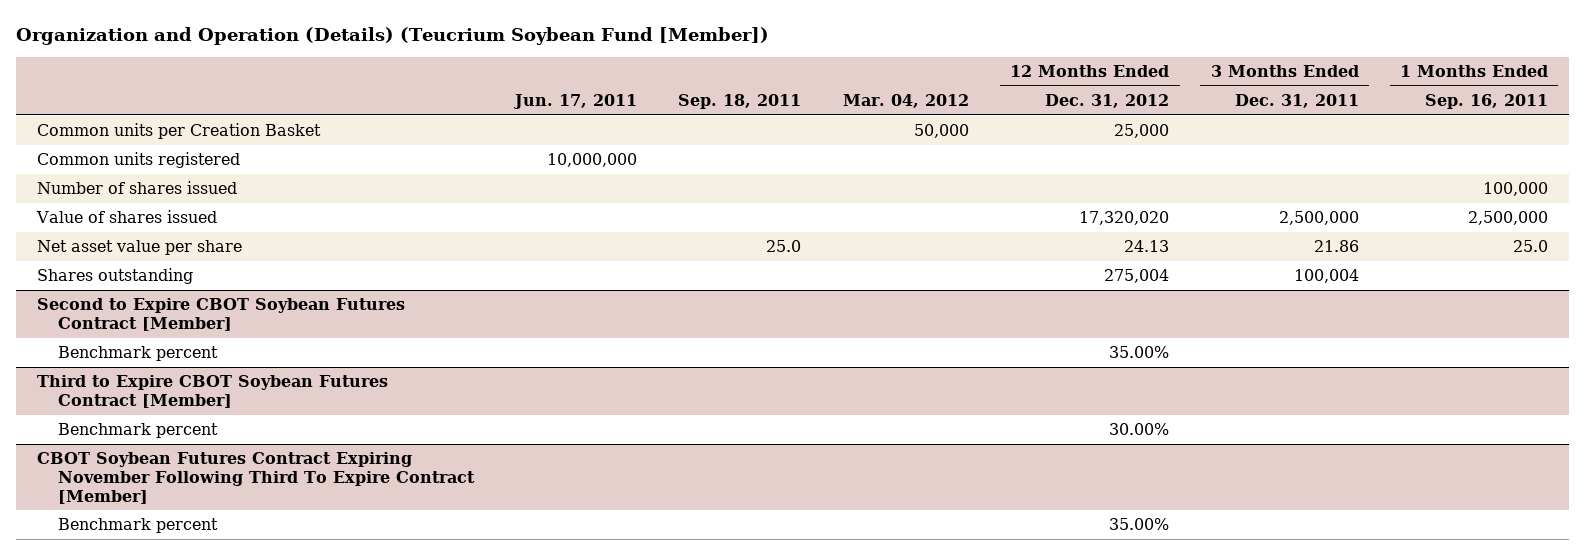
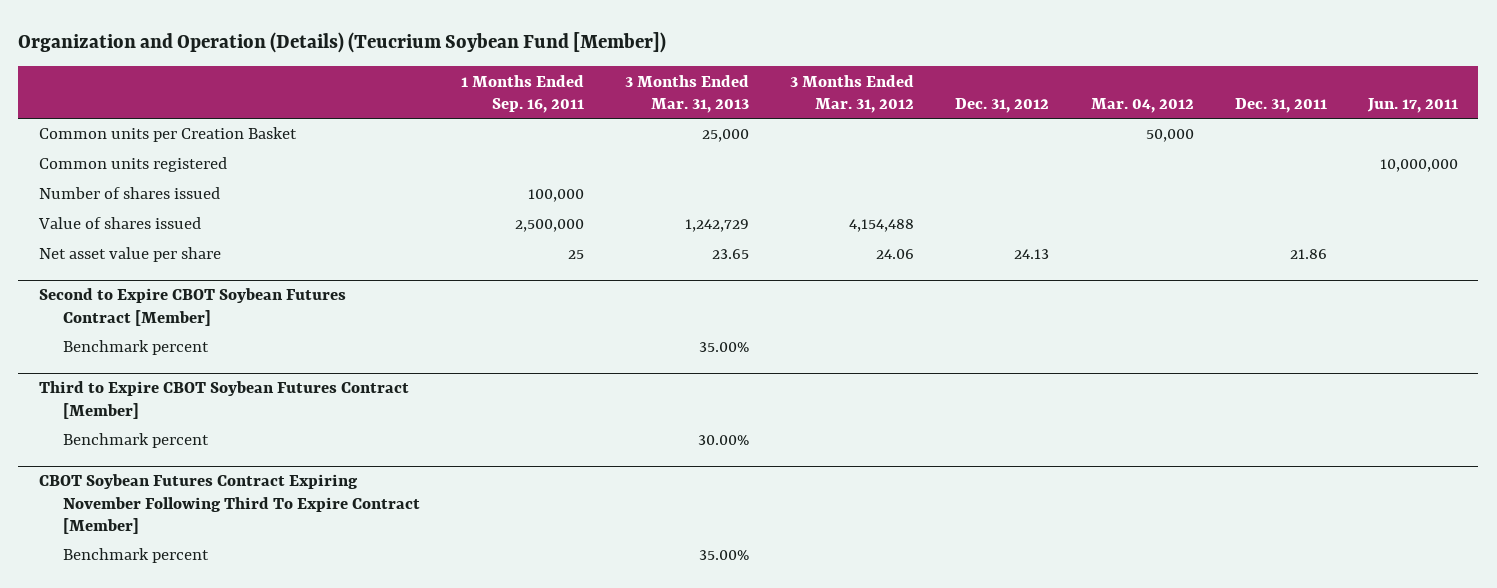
- | Jun. 17, 2011 | Sep. 18, 2011 | Mar. 04, 2012 | 12 Months Ended Dec. 31, 2012 | 3 Months Ended Dec. 31, 2011 | 1 Months Ended Sep. 16, 2011
+ | 1 Months Ended Sep. 16, 2011 | 3 Months Ended Mar. 31, 2013 | 3 Months Ended Mar. 31, 2012 | Dec. 31, 2012 | Mar. 04, 2012 | Dec. 31, 2011 | Jun. 17, 2011
- Net asset value per share | | 25.0 | | 24.13 | 21.86 | 25.0
- Shares outstanding | | | | 275,004 | 100,004 |
+ Net asset value per share | 25 | 23.65 | 24.06 | 24.13 | | 21.86 |

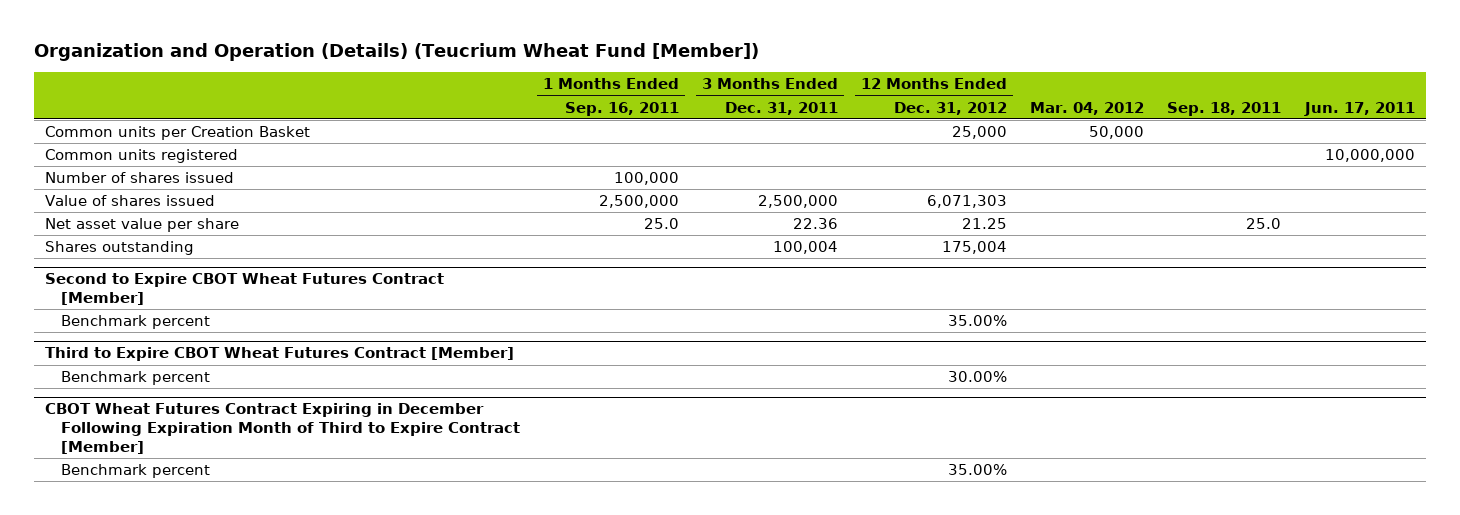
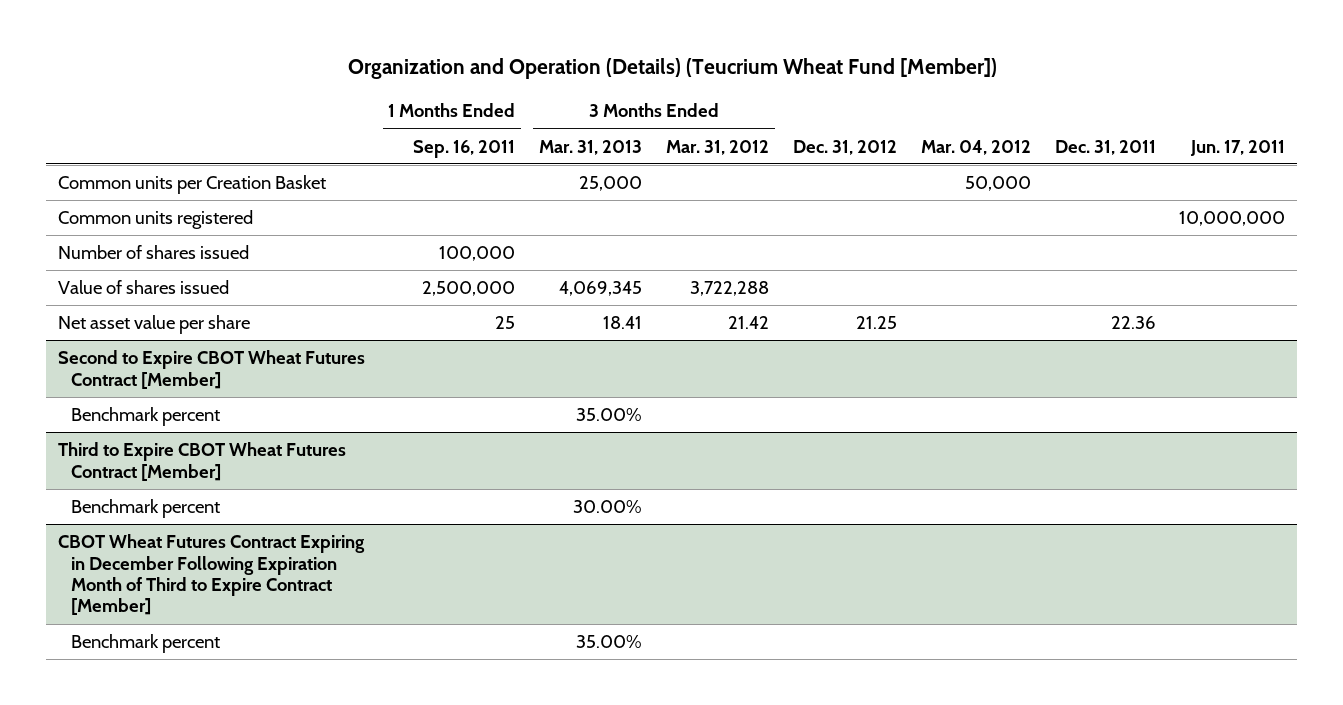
- | 1 Months Ended Sep. 16, 2011 | 3 Months Ended Dec. 31, 2011 | 12 Months Ended Dec. 31, 2012 | Mar. 04, 2012 | Sep. 18, 2011 | Jun. 17, 2011
+ | 1 Months Ended Sep. 16, 2011 | 3 Months Ended Mar. 31, 2013 | 3 Months Ended Mar. 31, 2012 | Dec. 31, 2012 | Mar. 04, 2012 | Dec. 31, 2011 | Jun. 17, 2011
- Net asset value per share | 25.0 | 22.36 | 21.25 | | 25.0 |
- Shares outstanding | | 100,004 | 175,004 | | |
+ Net asset value per share | 25 | 18.41 | 21.42 | 21.25 | | 22.36 |

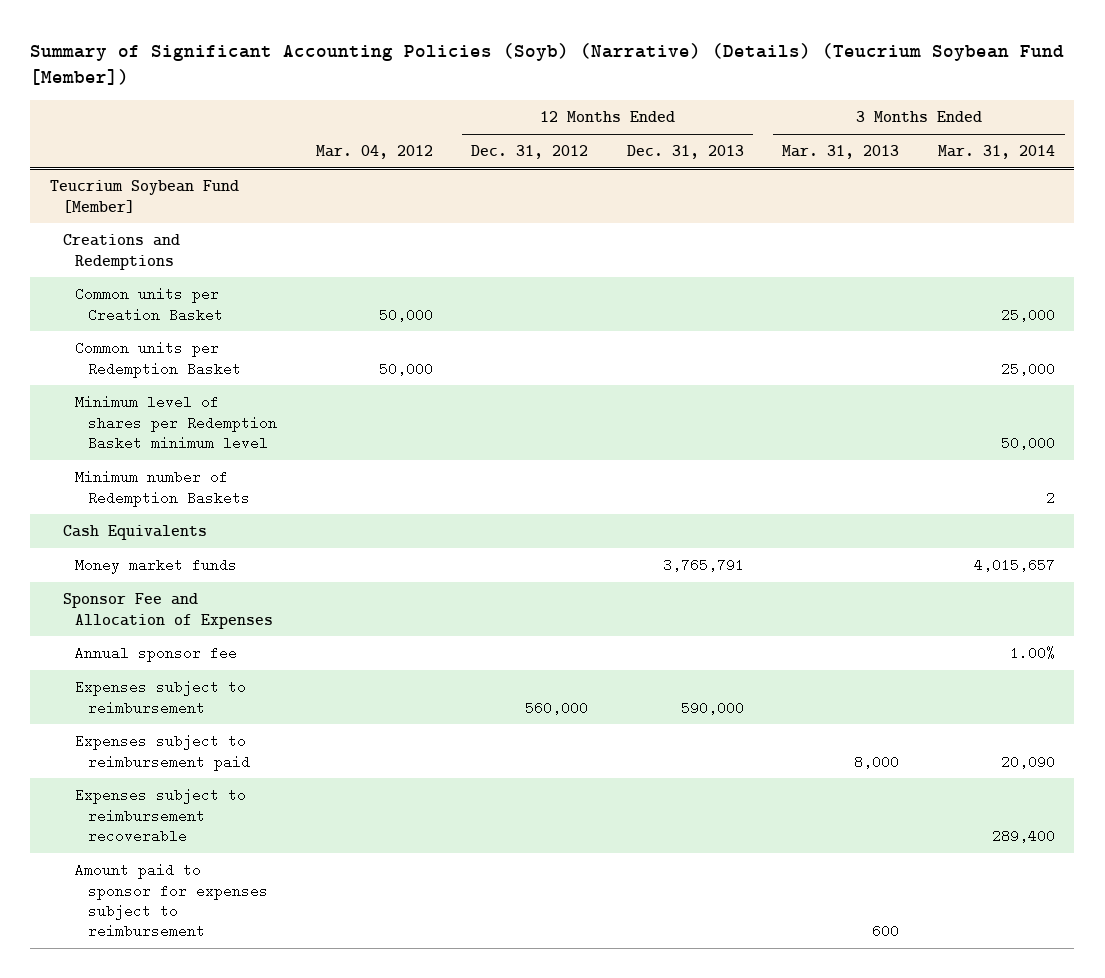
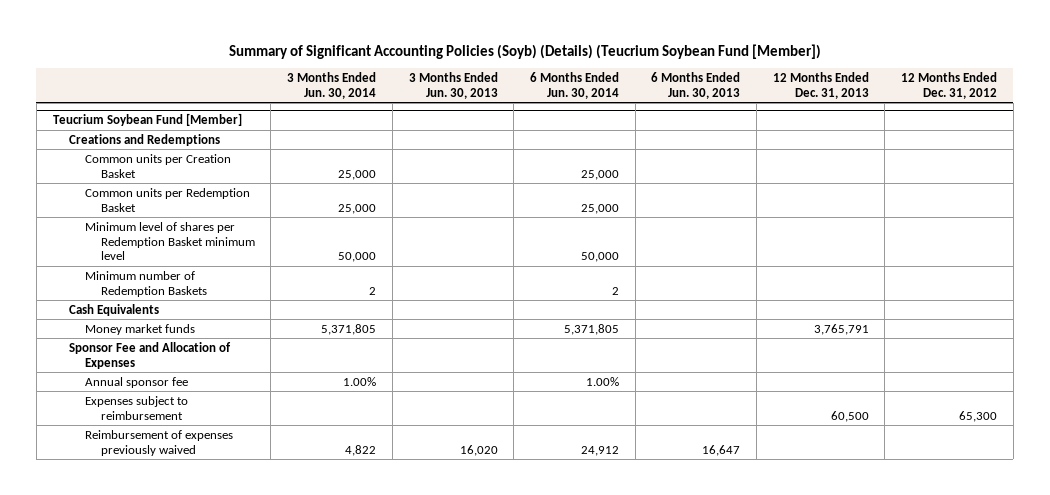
- Summary of Significant Accounting Policies (Soyb) (Narrative) (Details) (Teucrium Soybean Fund [Member])
+ Summary of Significant Accounting Policies (Soyb) (Details) (Teucrium Soybean Fund [Member])
- | Mar. 04, 2012 | 12 Months Ended Dec. 31, 2012 | 12 Months Ended Dec. 31, 2013 | 3 Months Ended Mar. 31, 2013 | 3 Months Ended Mar. 31, 2014
+ | 3 Months Ended Jun. 30, 2014 | 3 Months Ended Jun. 30, 2013 | 6 Months Ended Jun. 30, 2014 | 6 Months Ended Jun. 30, 2013 | 12 Months Ended Dec. 31, 2013 | 12 Months Ended Dec. 31, 2012
@ Teucrium Soybean Fund [Member]
- Expenses subject to reimbursement | | 560,000 | 590,000 | |
- Expenses subject to reimbursement paid | | | | 8,000 | 20,090
- Expenses subject to reimbursement recoverable | | | | | 289,400
- Amount paid to sponsor for expenses subject to reimbursement | | | | 600 |
+ Expenses subject to reimbursement | | | | | 60,500 | 65,300
+ Reimbursement of expenses previously waived | 4,822 | 16,020 | 24,912 | 16,647 | |

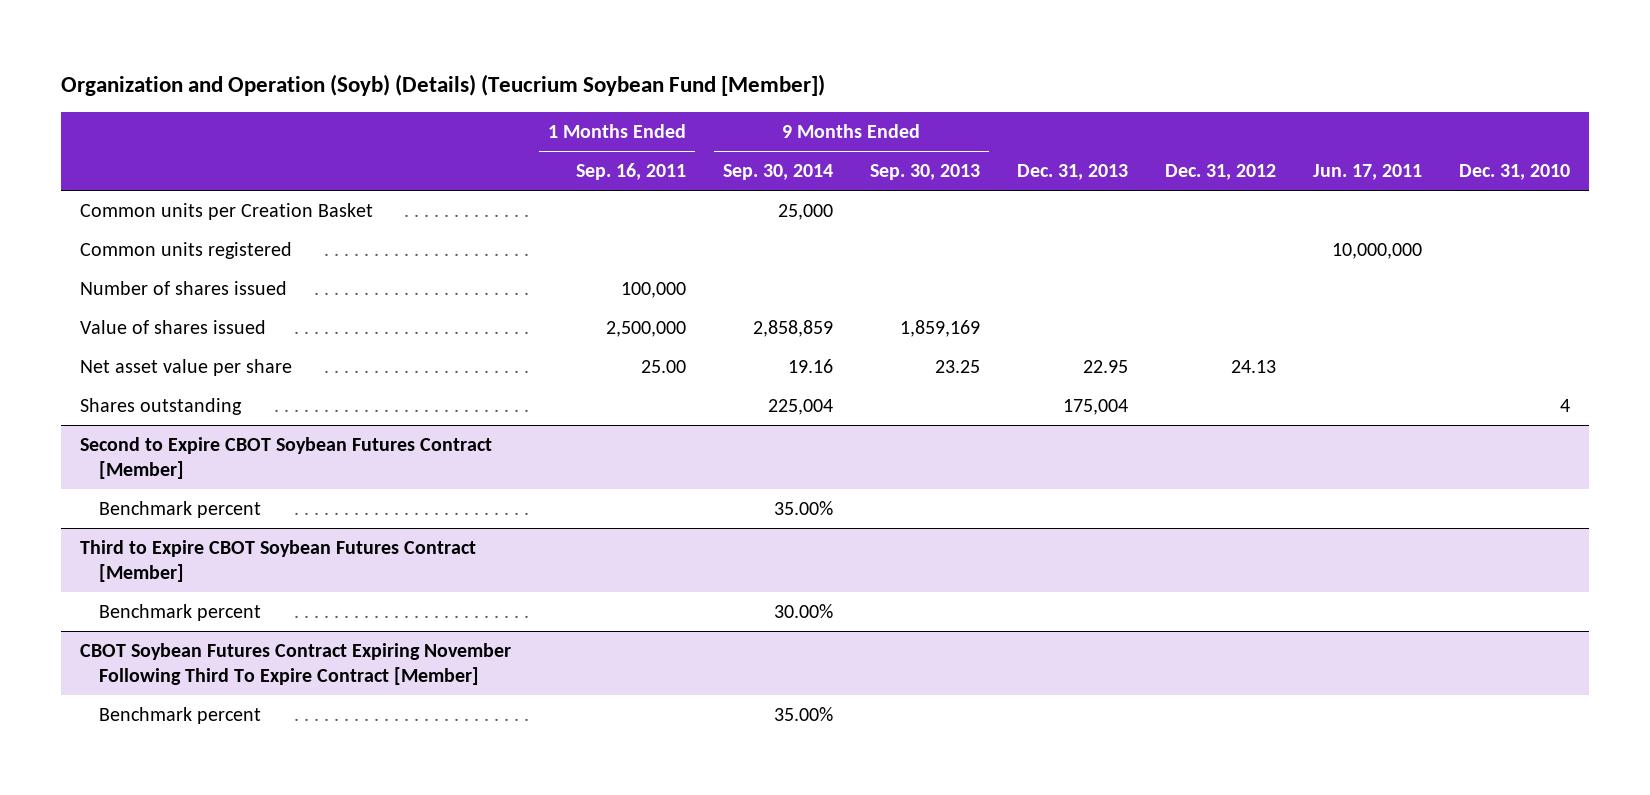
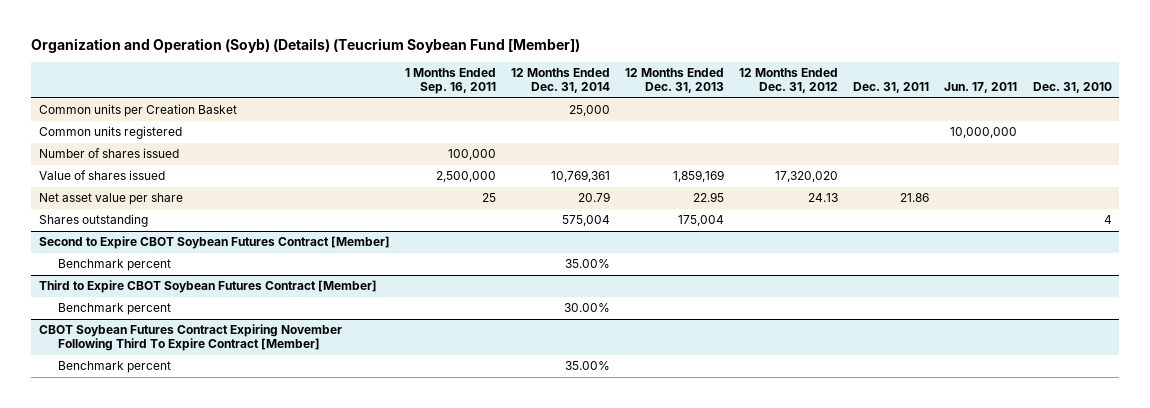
- | 1 Months Ended Sep. 16, 2011 | 9 Months Ended Sep. 30, 2014 | 9 Months Ended Sep. 30, 2013 | Dec. 31, 2013 | Dec. 31, 2012 | Jun. 17, 2011 | Dec. 31, 2010
+ | 1 Months Ended Sep. 16, 2011 | 12 Months Ended Dec. 31, 2014 | 12 Months Ended Dec. 31, 2013 | 12 Months Ended Dec. 31, 2012 | Dec. 31, 2011 | Jun. 17, 2011 | Dec. 31, 2010
- Net asset value per share | 25.00 | 19.16 | 23.25 | 22.95 | 24.13 | |
+ Net asset value per share | 25 | 20.79 | 22.95 | 24.13 | 21.86 | |

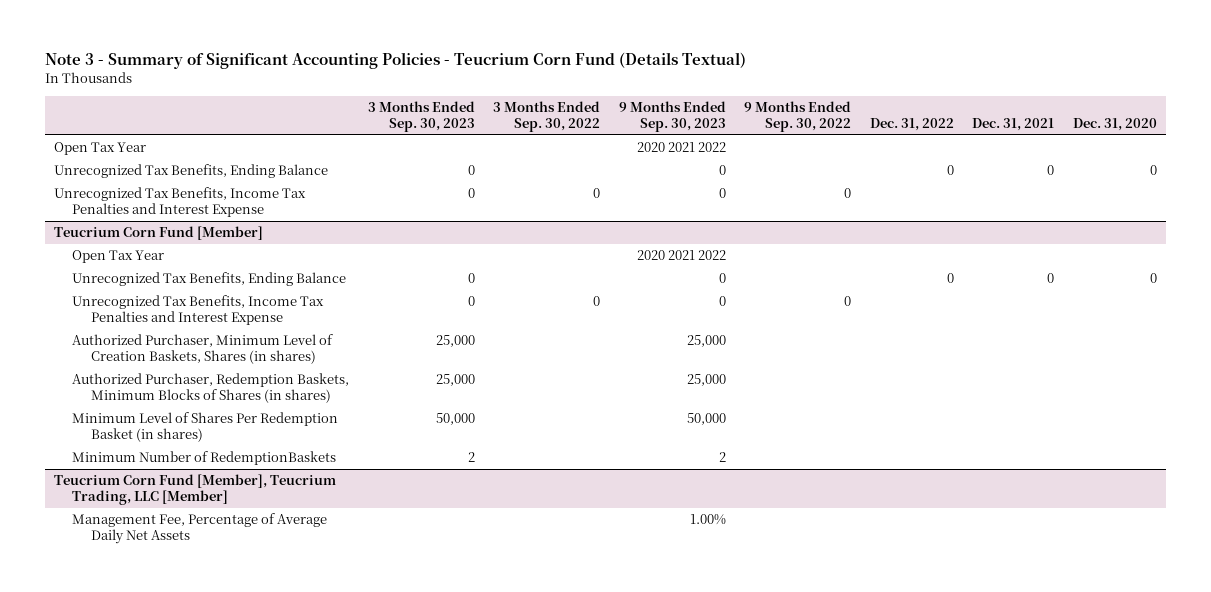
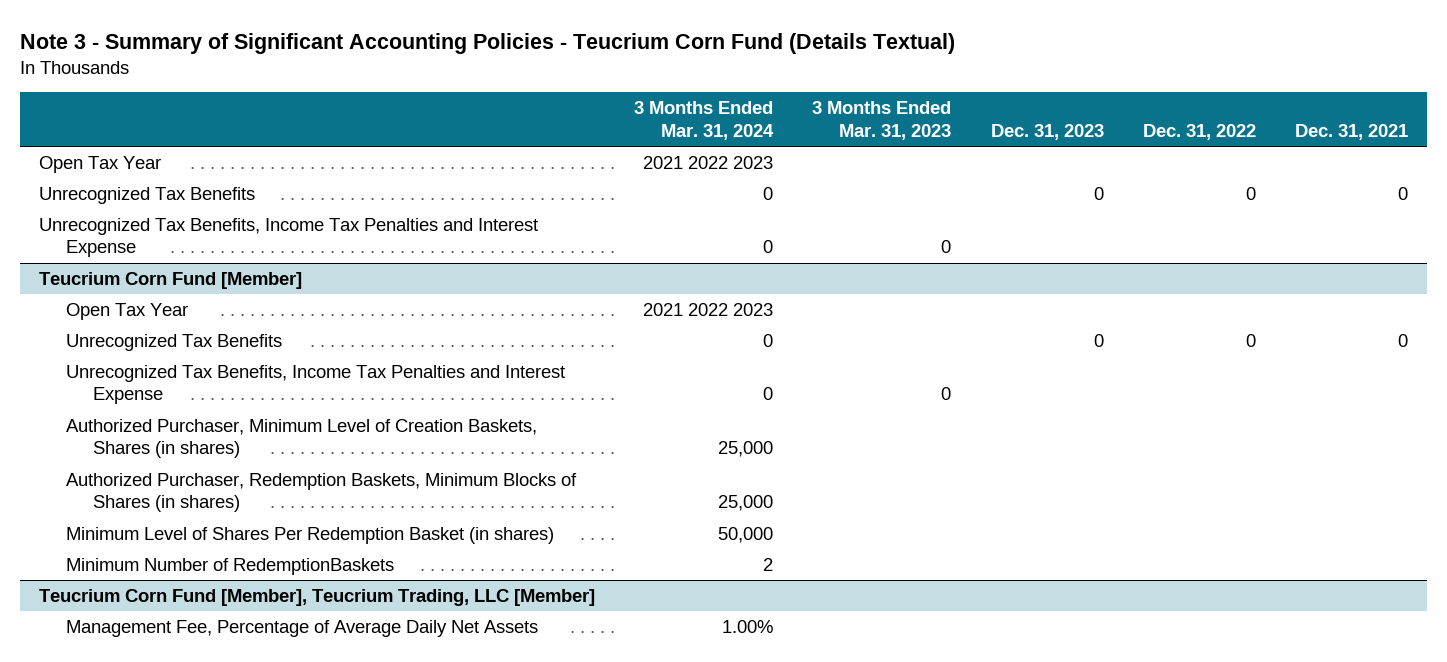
- | 3 Months Ended Sep. 30, 2023 | 3 Months Ended Sep. 30, 2022 | 9 Months Ended Sep. 30, 2023 | 9 Months Ended Sep. 30, 2022 | Dec. 31, 2022 | Dec. 31, 2021 | Dec. 31, 2020
+ | 3 Months Ended Mar. 31, 2024 | 3 Months Ended Mar. 31, 2023 | Dec. 31, 2023 | Dec. 31, 2022 | Dec. 31, 2021
- Unrecognized Tax Benefits, Ending Balance | 0 | | 0 | | 0 | 0 | 0
+ Unrecognized Tax Benefits | 0 | | 0 | 0 | 0
@ Teucrium Corn Fund [Member]
- Unrecognized Tax Benefits, Ending Balance | 0 | | 0 | | 0 | 0 | 0
+ Unrecognized Tax Benefits | 0 | | 0 | 0 | 0

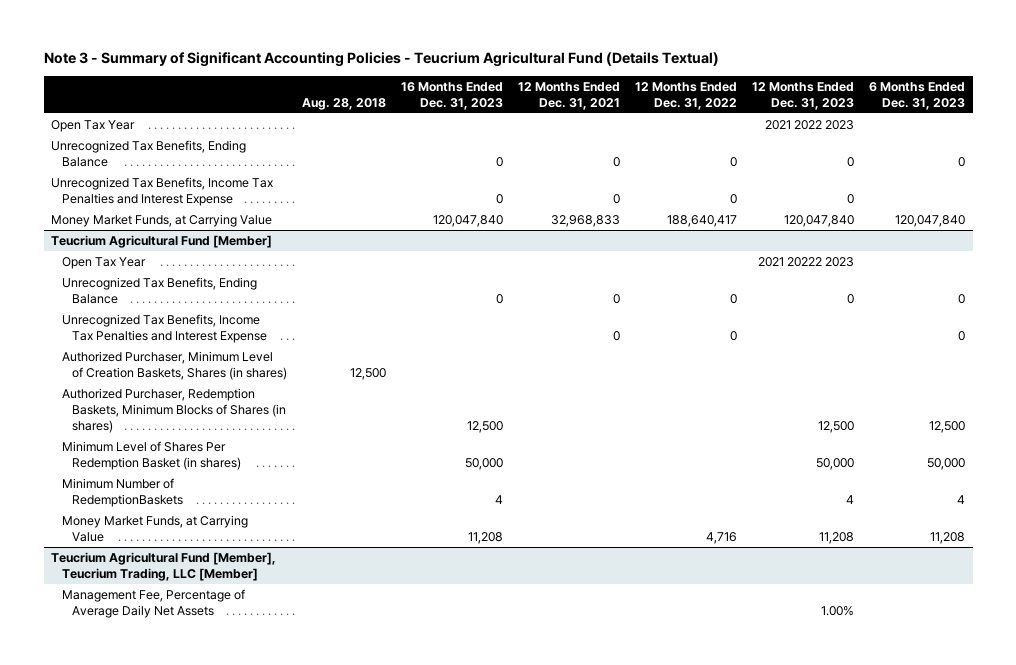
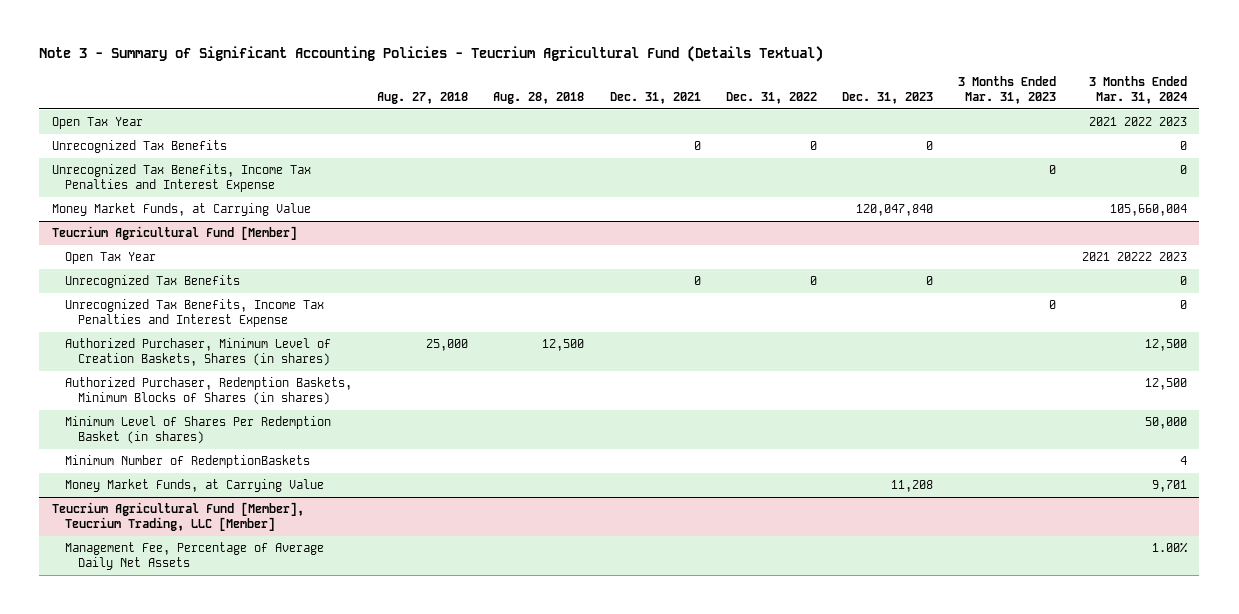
- | Aug. 28, 2018 | 16 Months Ended Dec. 31, 2023 | 12 Months Ended Dec. 31, 2021 | 12 Months Ended Dec. 31, 2022 | 12 Months Ended Dec. 31, 2023 | 6 Months Ended Dec. 31, 2023
+ | Aug. 27, 2018 | Aug. 28, 2018 | Dec. 31, 2021 | Dec. 31, 2022 | Dec. 31, 2023 | 3 Months Ended Mar. 31, 2023 | 3 Months Ended Mar. 31, 2024
- Unrecognized Tax Benefits, Ending Balance | | 0 | 0 | 0 | 0 | 0
+ Unrecognized Tax Benefits | | | 0 | 0 | 0 | | 0
@ Teucrium Agricultural Fund [Member]
- Unrecognized Tax Benefits, Ending Balance | | 0 | 0 | 0 | 0 | 0
+ Unrecognized Tax Benefits | | | 0 | 0 | 0 | | 0

